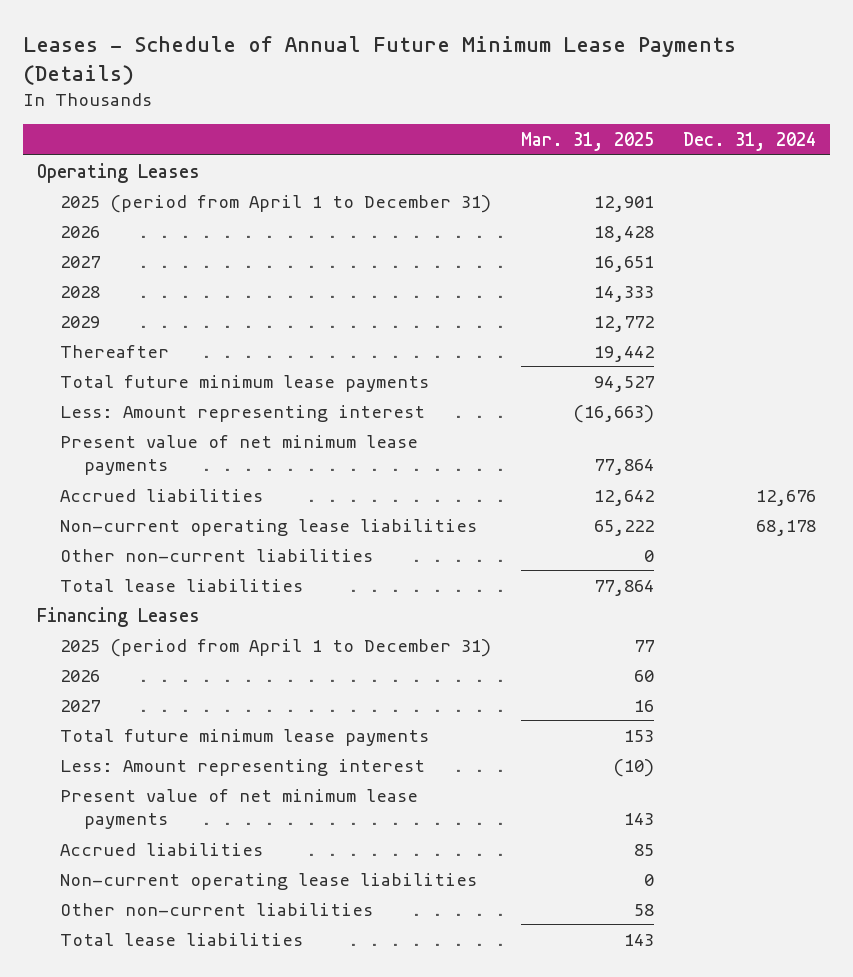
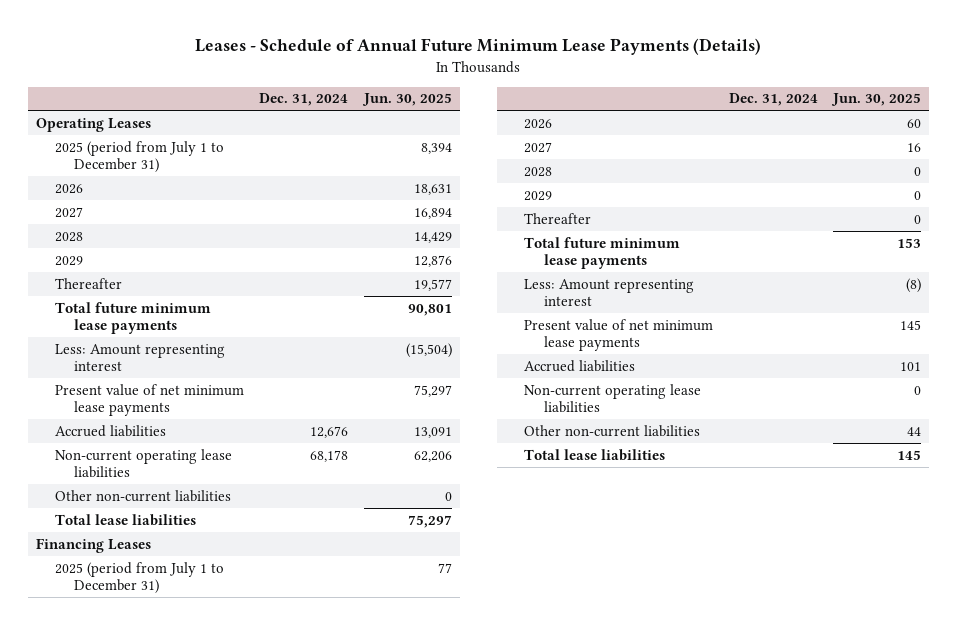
- | Mar. 31, 2025 | Dec. 31, 2024
+ | Dec. 31, 2024 | Jun. 30, 2025
- 2025 (period from April 1 to December 31) | 12,901 |
+ 2025 (period from July 1 to December 31) | | 8,394
- 2025 (period from April 1 to December 31) | 77 |
+ 2025 (period from July 1 to December 31) | | 77
+ 2028 | | 0
+ 2029 | | 0
+ Thereafter | | 0

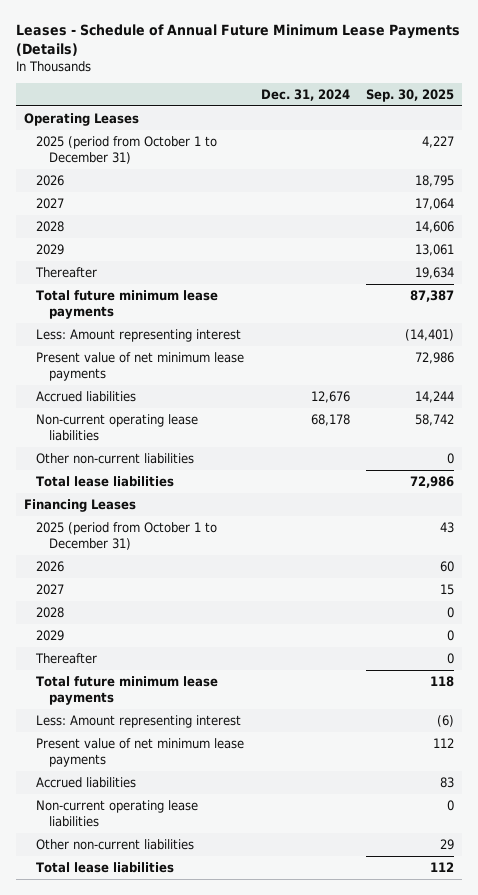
- | Dec. 31, 2024 | Jun. 30, 2025
+ | Dec. 31, 2024 | Sep. 30, 2025
- 2025 (period from July 1 to December 31) | | 8,394
+ 2025 (period from October 1 to December 31) | | 4,227
- 2025 (period from July 1 to December 31) | | 77
+ 2025 (period from October 1 to December 31) | | 43

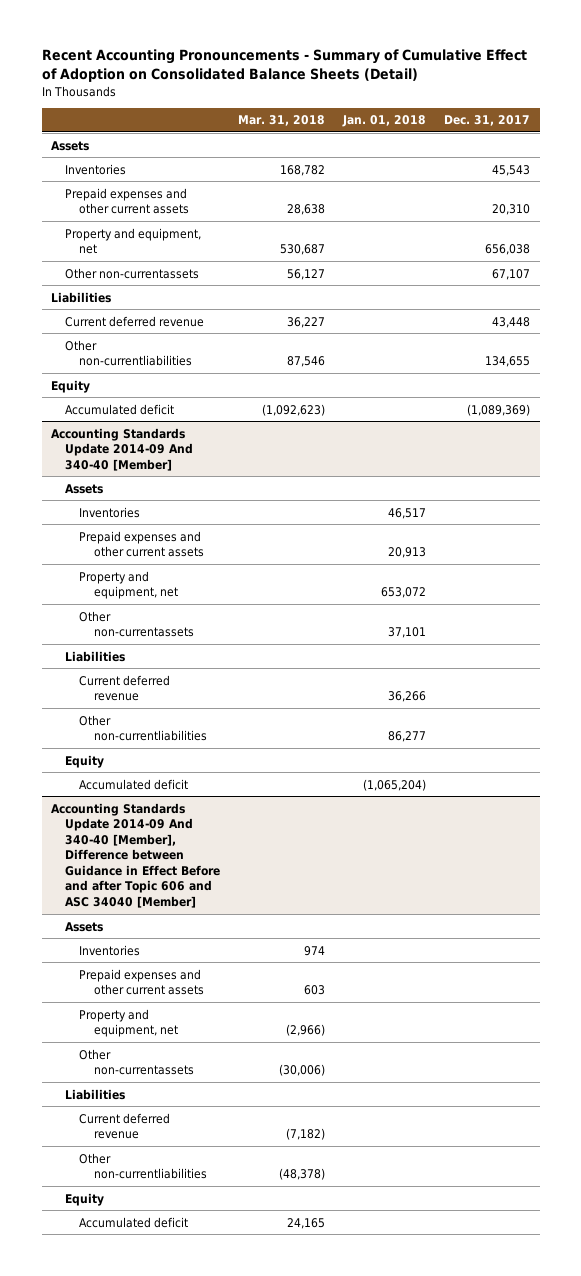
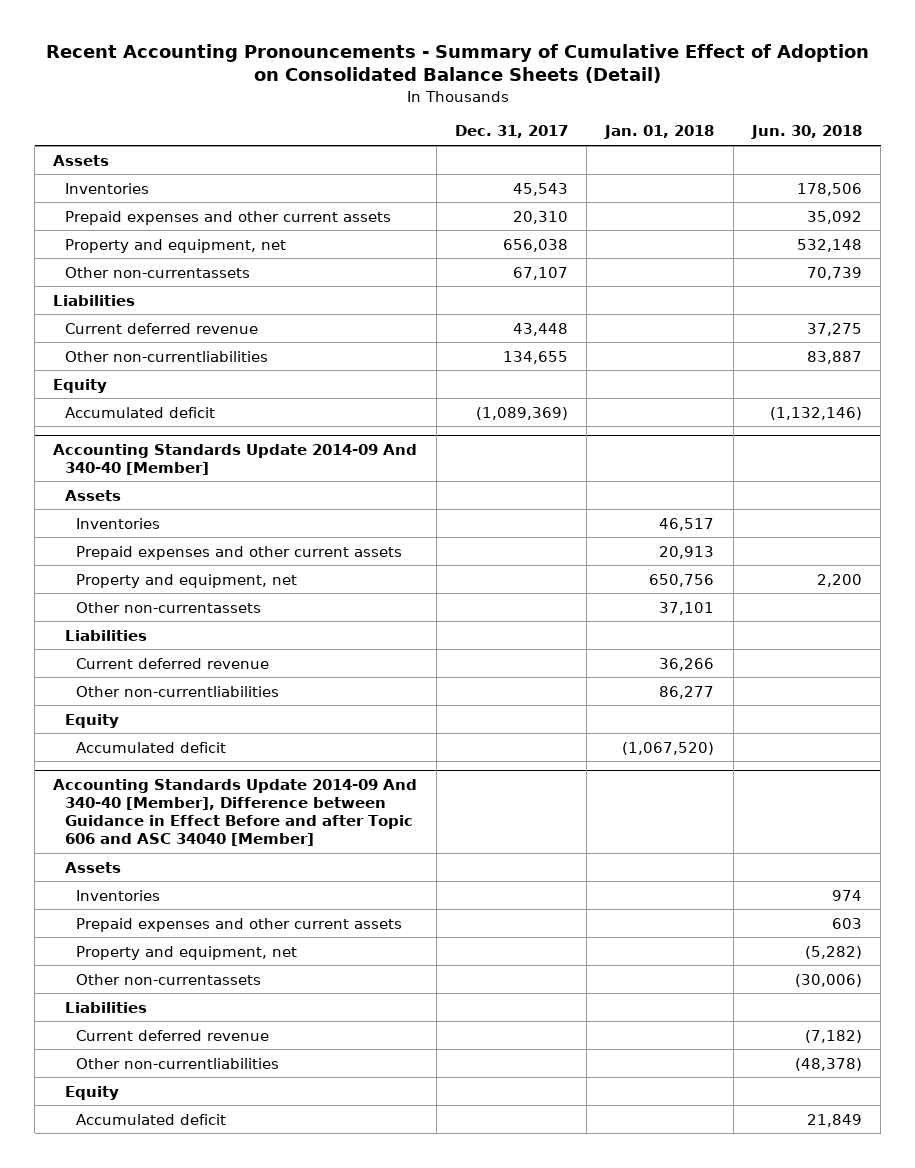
- | Mar. 31, 2018 | Jan. 01, 2018 | Dec. 31, 2017
+ | Dec. 31, 2017 | Jan. 01, 2018 | Jun. 30, 2018
@ Accounting Standards Update 2014-09 And 340-40 [Member]
- Property and equipment, net | | 653,072 |
+ Property and equipment, net | | 650,756 | 2,200
- Accumulated deficit | | (1,065,204) |
+ Accumulated deficit | | (1,067,520) |

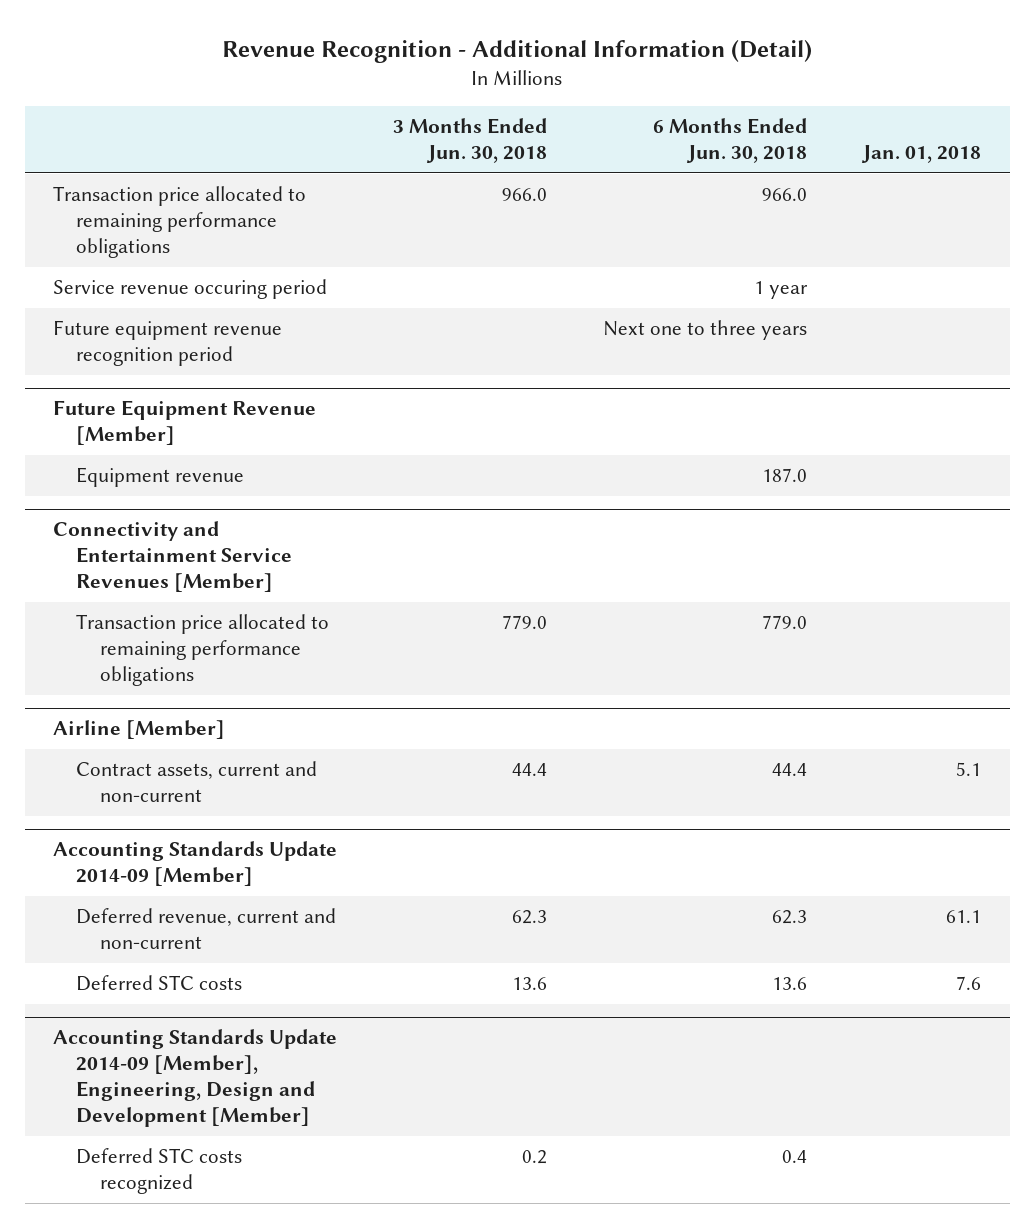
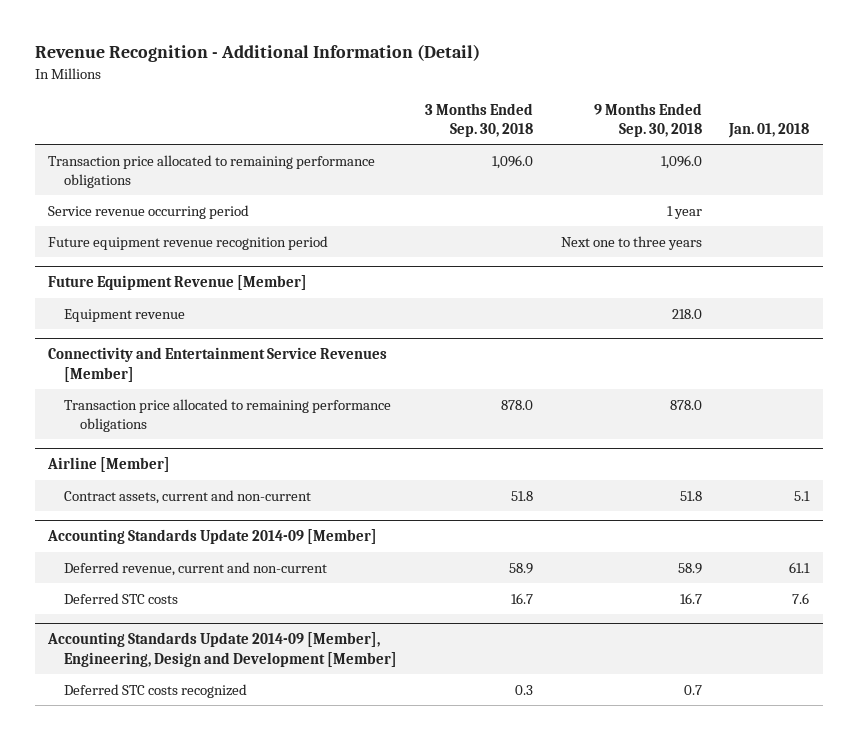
- | 3 Months Ended Jun. 30, 2018 | 6 Months Ended Jun. 30, 2018 | Jan. 01, 2018
+ | 3 Months Ended Sep. 30, 2018 | 9 Months Ended Sep. 30, 2018 | Jan. 01, 2018
- Service revenue occuring period | | 1 year |
+ Service revenue occurring period | | 1 year |

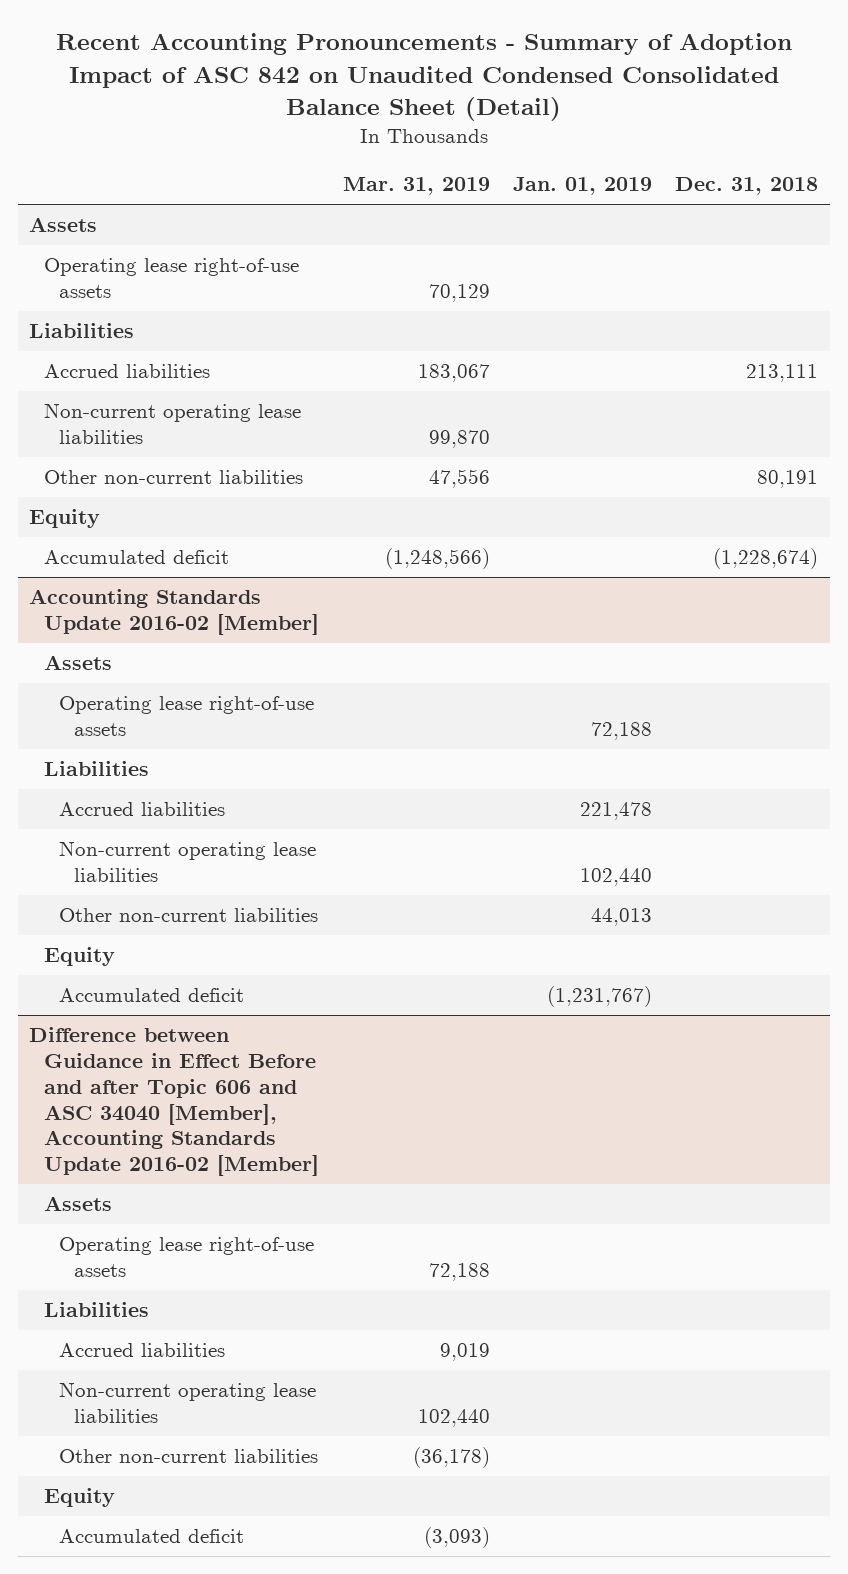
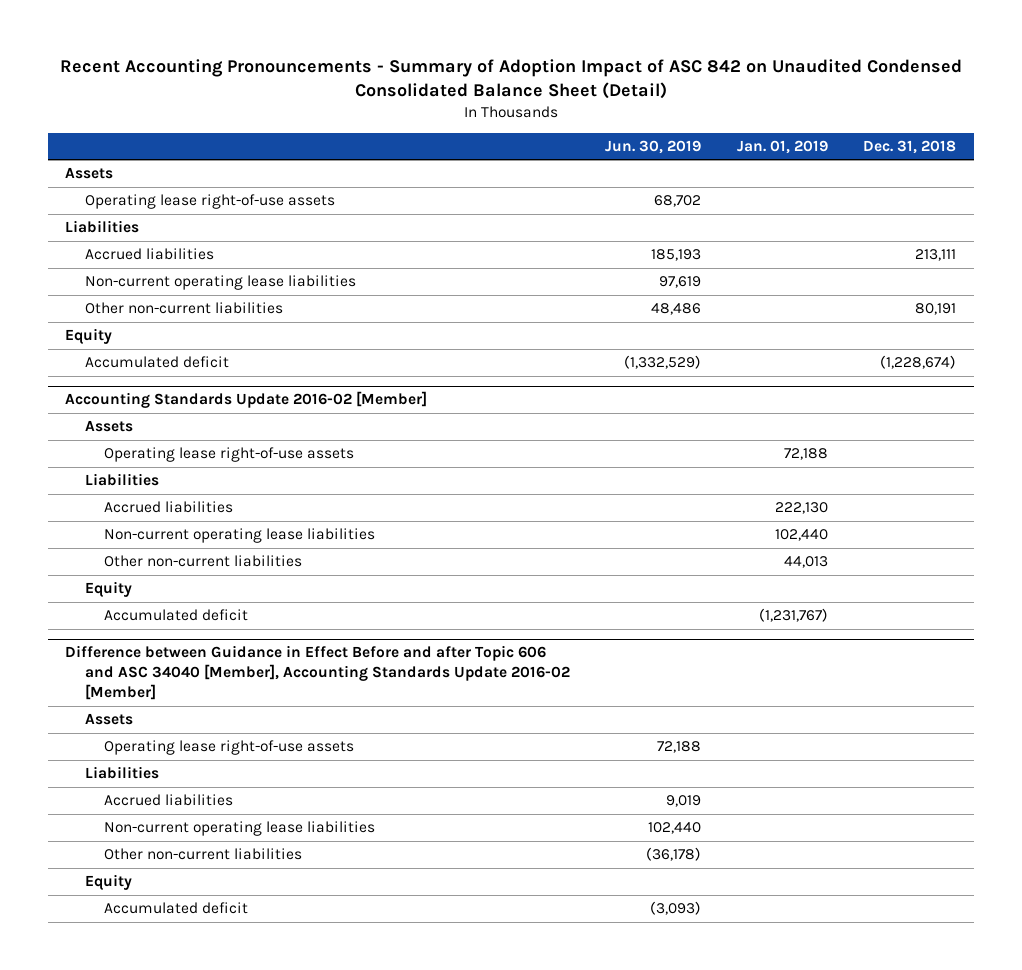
- | Mar. 31, 2019 | Jan. 01, 2019 | Dec. 31, 2018
+ | Jun. 30, 2019 | Jan. 01, 2019 | Dec. 31, 2018
@ Accounting Standards Update 2016-02 [Member]
- Accrued liabilities | | 221,478 |
+ Accrued liabilities | | 222,130 |

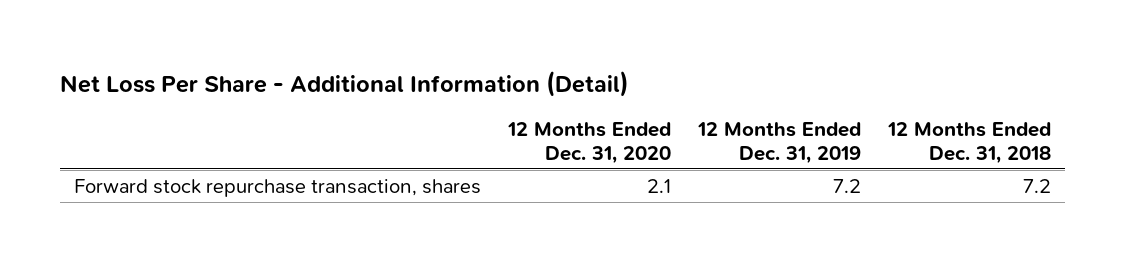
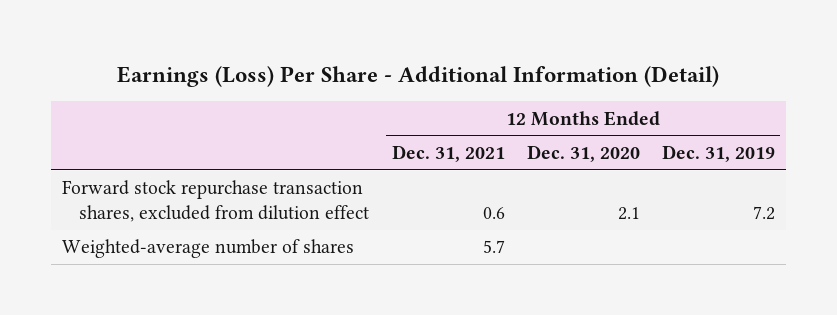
- Net Loss Per Share - Additional Information (Detail)
+ Earnings (Loss) Per Share - Additional Information (Detail)
- | 12 Months Ended Dec. 31, 2020 | 12 Months Ended Dec. 31, 2019 | 12 Months Ended Dec. 31, 2018
+ | 12 Months Ended Dec. 31, 2021 | 12 Months Ended Dec. 31, 2020 | 12 Months Ended Dec. 31, 2019
- Forward stock repurchase transaction, shares | 2.1 | 7.2 | 7.2
+ Forward stock repurchase transaction shares, excluded from dilution effect | 0.6 | 2.1 | 7.2
+ Weighted-average number of shares | 5.7 | |

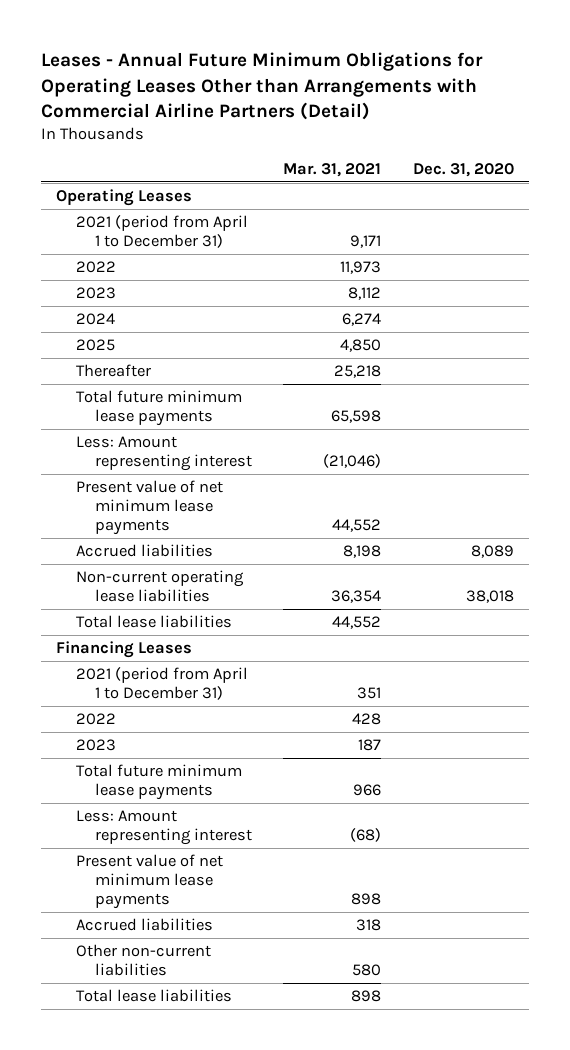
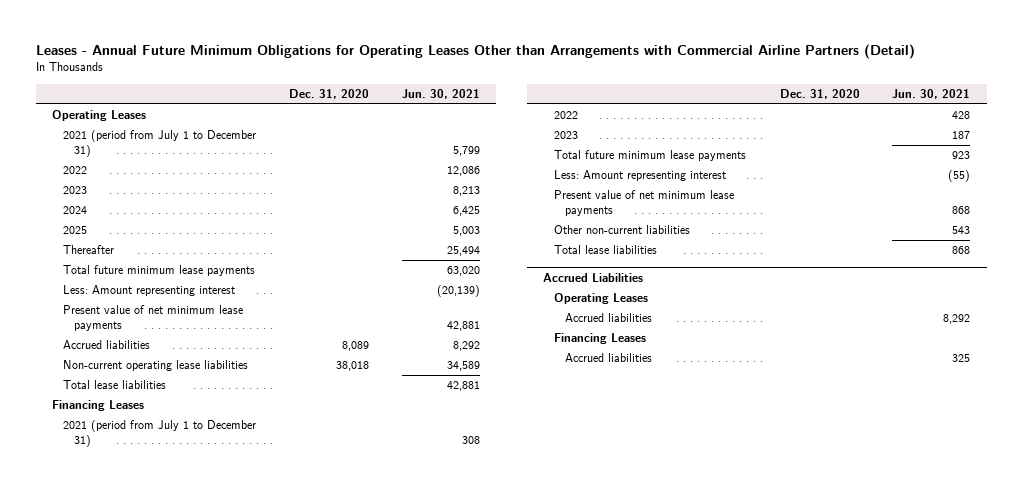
- | Mar. 31, 2021 | Dec. 31, 2020
+ | Dec. 31, 2020 | Jun. 30, 2021
- 2021 (period from April 1 to December 31) | 9,171 |
+ 2021 (period from July 1 to December 31) | | 5,799
- 2021 (period from April 1 to December 31) | 351 |
+ 2021 (period from July 1 to December 31) | | 308
- Accrued liabilities | 318 |
+ Accrued Liabilities
+ Operating Leases
+ Accrued liabilities | | 8,292
+ Financing Leases
+ Accrued liabilities | | 325

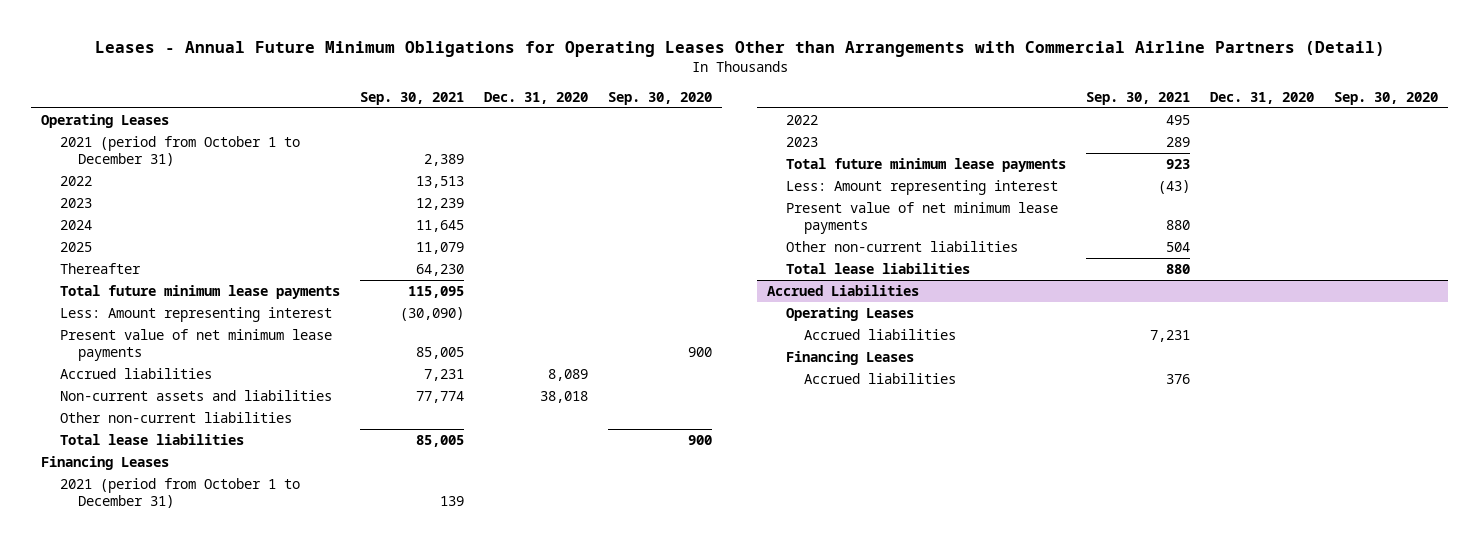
- | Dec. 31, 2020 | Jun. 30, 2021
+ | Sep. 30, 2021 | Dec. 31, 2020 | Sep. 30, 2020
- 2021 (period from July 1 to December 31) | | 5,799
+ 2021 (period from October 1 to December 31) | 2,389 | |
- Non-current operating lease liabilities | 38,018 | 34,589
+ Non-current assets and liabilities | 77,774 | 38,018 |
+ Other non-current liabilities
- 2021 (period from July 1 to December 31) | | 308
+ 2021 (period from October 1 to December 31) | 139 | |

